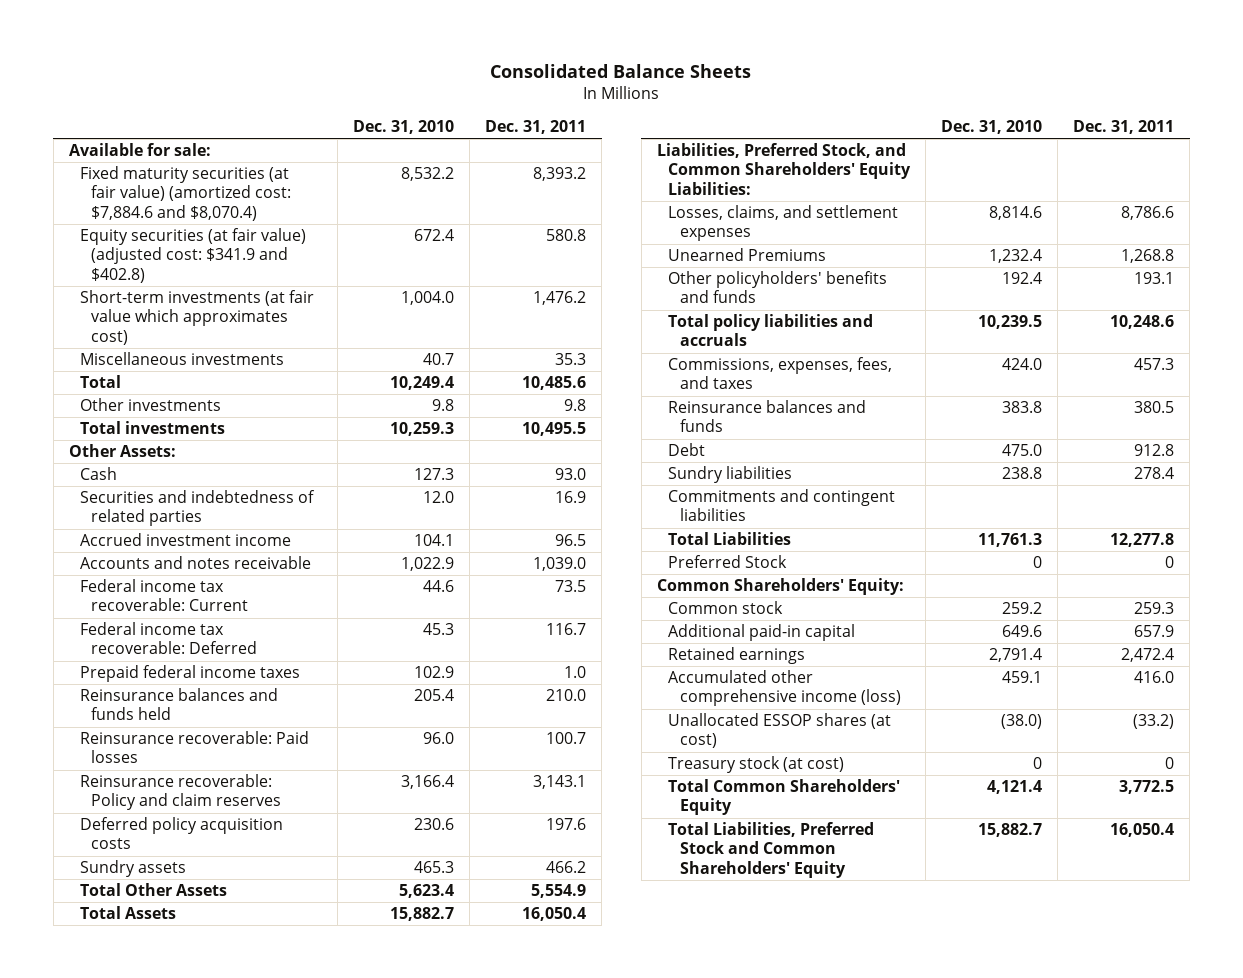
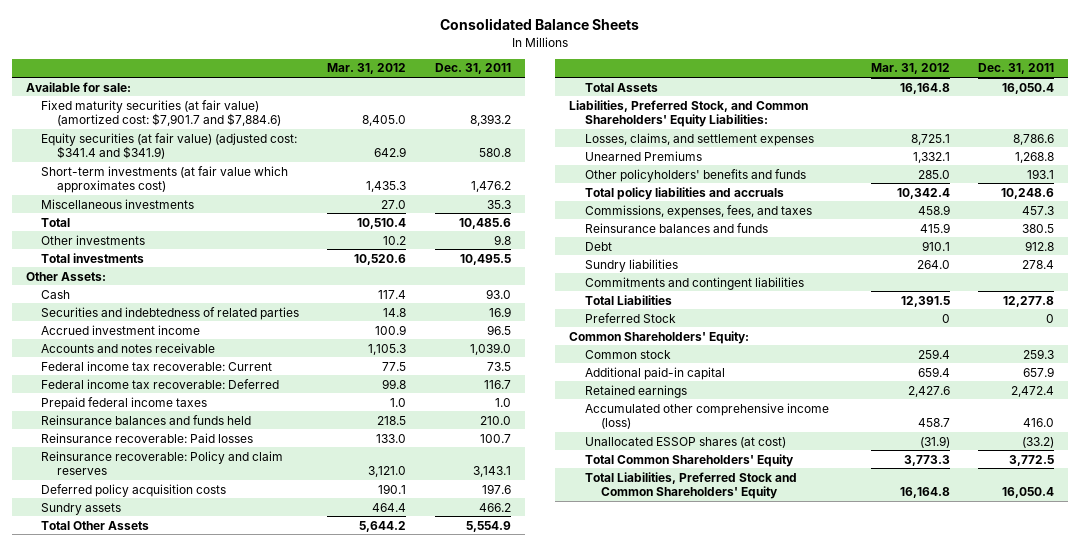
- | Dec. 31, 2010 | Dec. 31, 2011
+ | Mar. 31, 2012 | Dec. 31, 2011
- Fixed maturity securities (at fair value) (amortized cost: $7,884.6 and $8,070.4) | 8,532.2 | 8,393.2
- Equity securities (at fair value) (adjusted cost: $341.9 and $402.8) | 672.4 | 580.8
+ Fixed maturity securities (at fair value) (amortized cost: $7,901.7 and $7,884.6) | 8,405.0 | 8,393.2
+ Equity securities (at fair value) (adjusted cost: $341.4 and $341.9) | 642.9 | 580.8
- Treasury stock (at cost) | 0 | 0

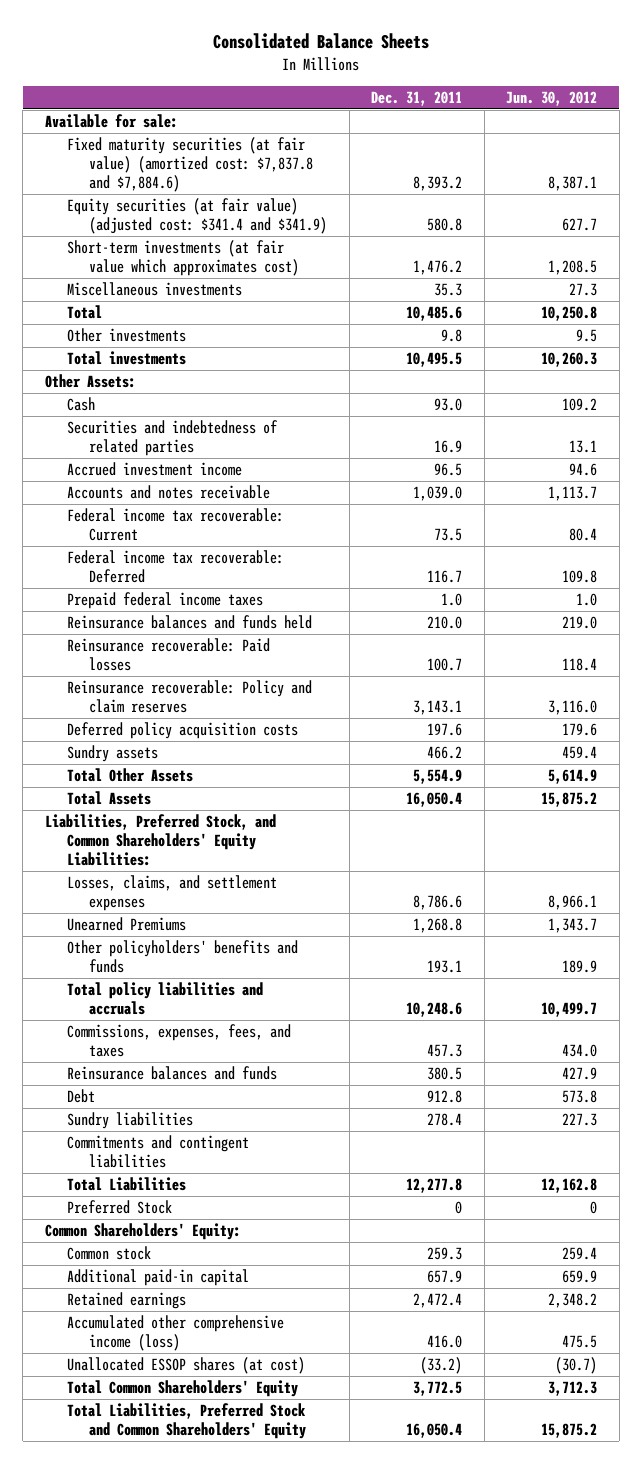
- | Mar. 31, 2012 | Dec. 31, 2011
+ | Dec. 31, 2011 | Jun. 30, 2012
- Fixed maturity securities (at fair value) (amortized cost: $7,901.7 and $7,884.6) | 8,405.0 | 8,393.2
+ Fixed maturity securities (at fair value) (amortized cost: $7,837.8 and $7,884.6) | 8,393.2 | 8,387.1

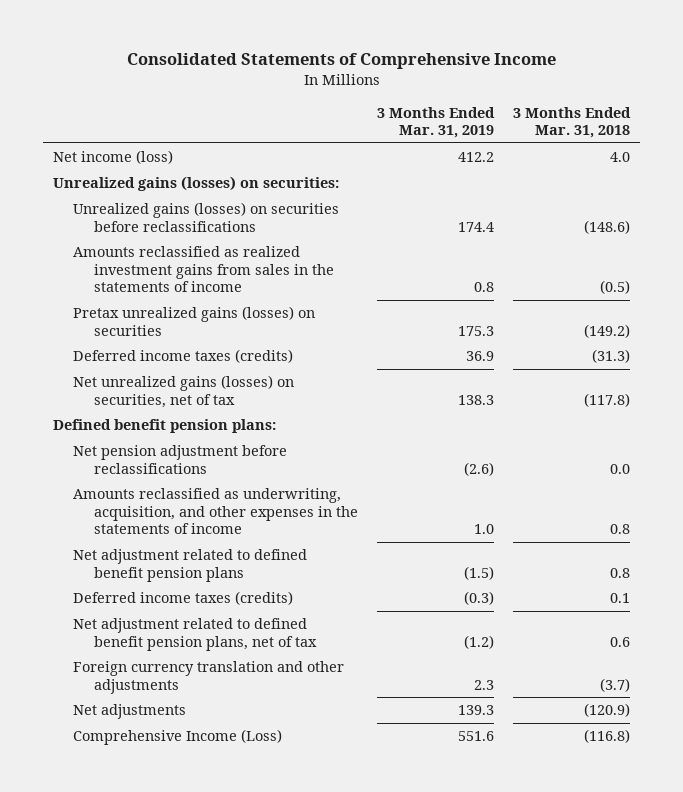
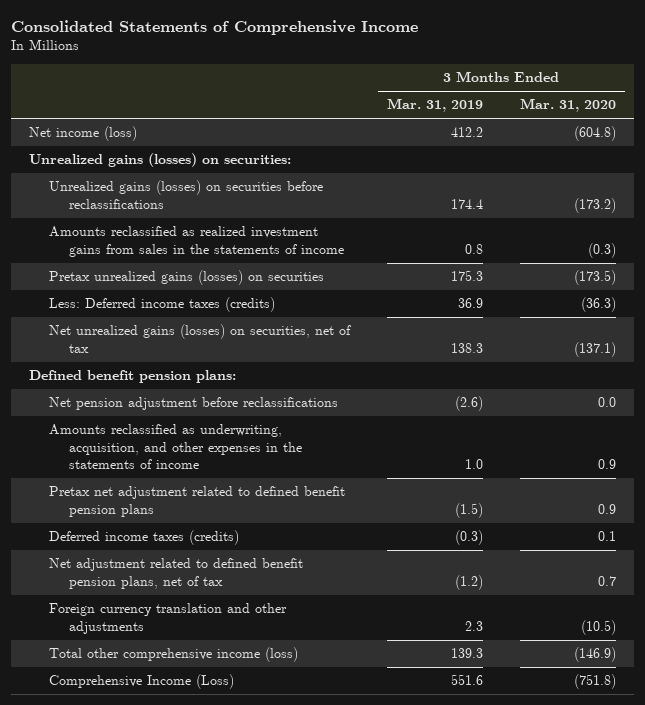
- | 3 Months Ended Mar. 31, 2019 | 3 Months Ended Mar. 31, 2018
+ | 3 Months Ended Mar. 31, 2019 | 3 Months Ended Mar. 31, 2020
- Deferred income taxes (credits) | 36.9 | (31.3)
+ Less: Deferred income taxes (credits) | 36.9 | (36.3)
- Net adjustment related to defined benefit pension plans | (1.5) | 0.8
+ Pretax net adjustment related to defined benefit pension plans | (1.5) | 0.9
- Net adjustments | 139.3 | (120.9)
+ Total other comprehensive income (loss) | 139.3 | (146.9)

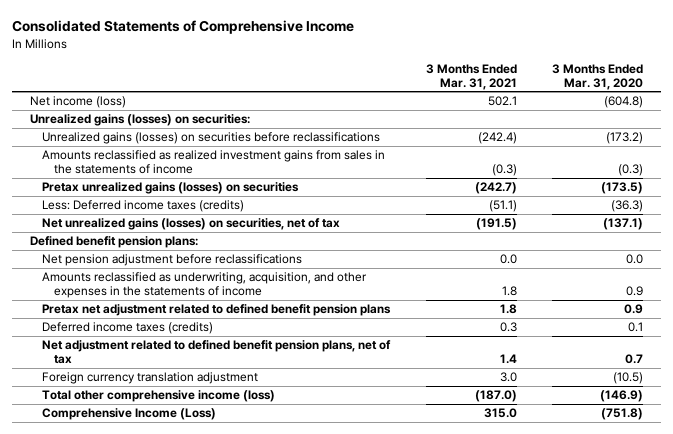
- | 3 Months Ended Mar. 31, 2019 | 3 Months Ended Mar. 31, 2020
+ | 3 Months Ended Mar. 31, 2021 | 3 Months Ended Mar. 31, 2020
- Foreign currency translation and other adjustments | 2.3 | (10.5)
+ Foreign currency translation adjustment | 3.0 | (10.5)

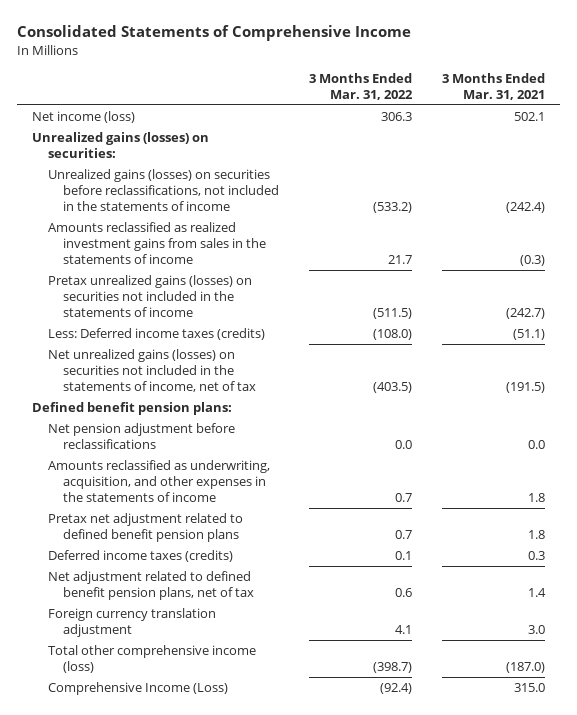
- | 3 Months Ended Mar. 31, 2021 | 3 Months Ended Mar. 31, 2020
+ | 3 Months Ended Mar. 31, 2022 | 3 Months Ended Mar. 31, 2021
- Unrealized gains (losses) on securities before reclassifications | (242.4) | (173.2)
+ Unrealized gains (losses) on securities before reclassifications, not included in the statements of income | (533.2) | (242.4)
- Pretax unrealized gains (losses) on securities | (242.7) | (173.5)
+ Pretax unrealized gains (losses) on securities not included in the statements of income | (511.5) | (242.7)
- Net unrealized gains (losses) on securities, net of tax | (191.5) | (137.1)
+ Net unrealized gains (losses) on securities not included in the statements of income, net of tax | (403.5) | (191.5)

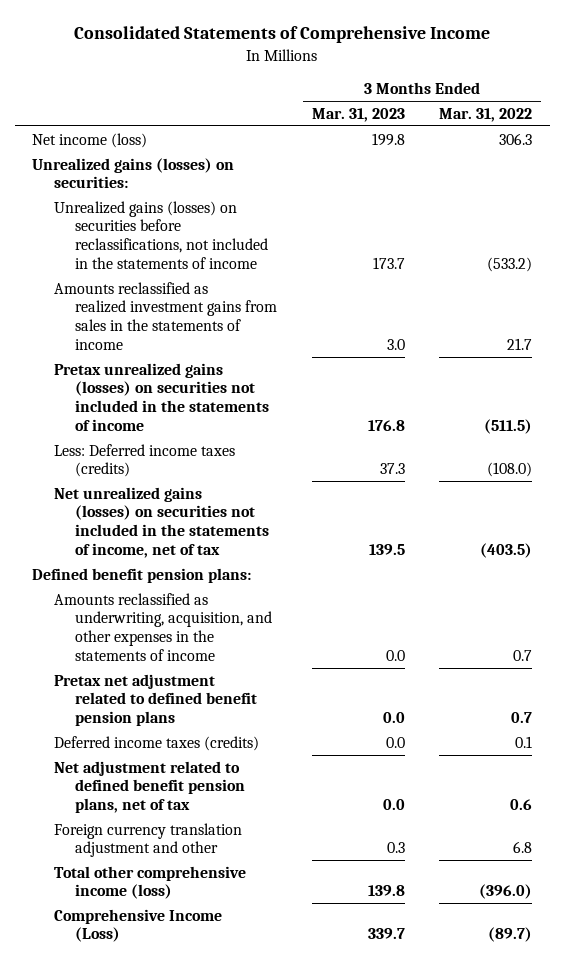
- | 3 Months Ended Mar. 31, 2022 | 3 Months Ended Mar. 31, 2021
+ | 3 Months Ended Mar. 31, 2023 | 3 Months Ended Mar. 31, 2022
- Net pension adjustment before reclassifications | 0.0 | 0.0
- Foreign currency translation adjustment | 4.1 | 3.0
- Total other comprehensive income (loss) | (398.7) | (187.0)
- Comprehensive Income (Loss) | (92.4) | 315.0
+ Foreign currency translation adjustment and other | 0.3 | 6.8
+ Total other comprehensive income (loss) | 139.8 | (396.0)
+ Comprehensive Income (Loss) | 339.7 | (89.7)

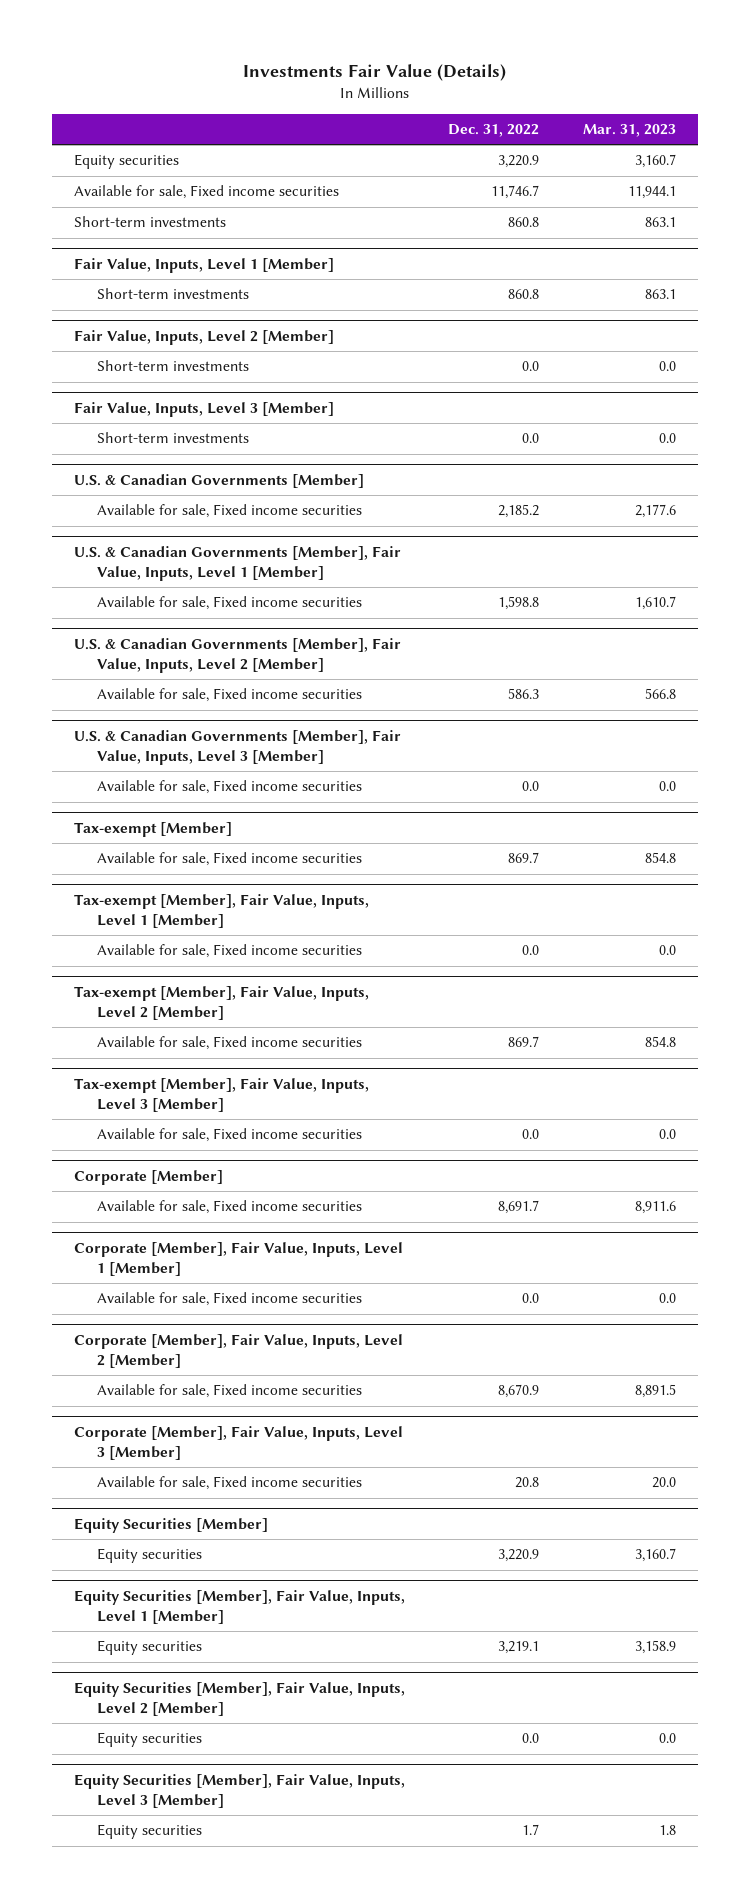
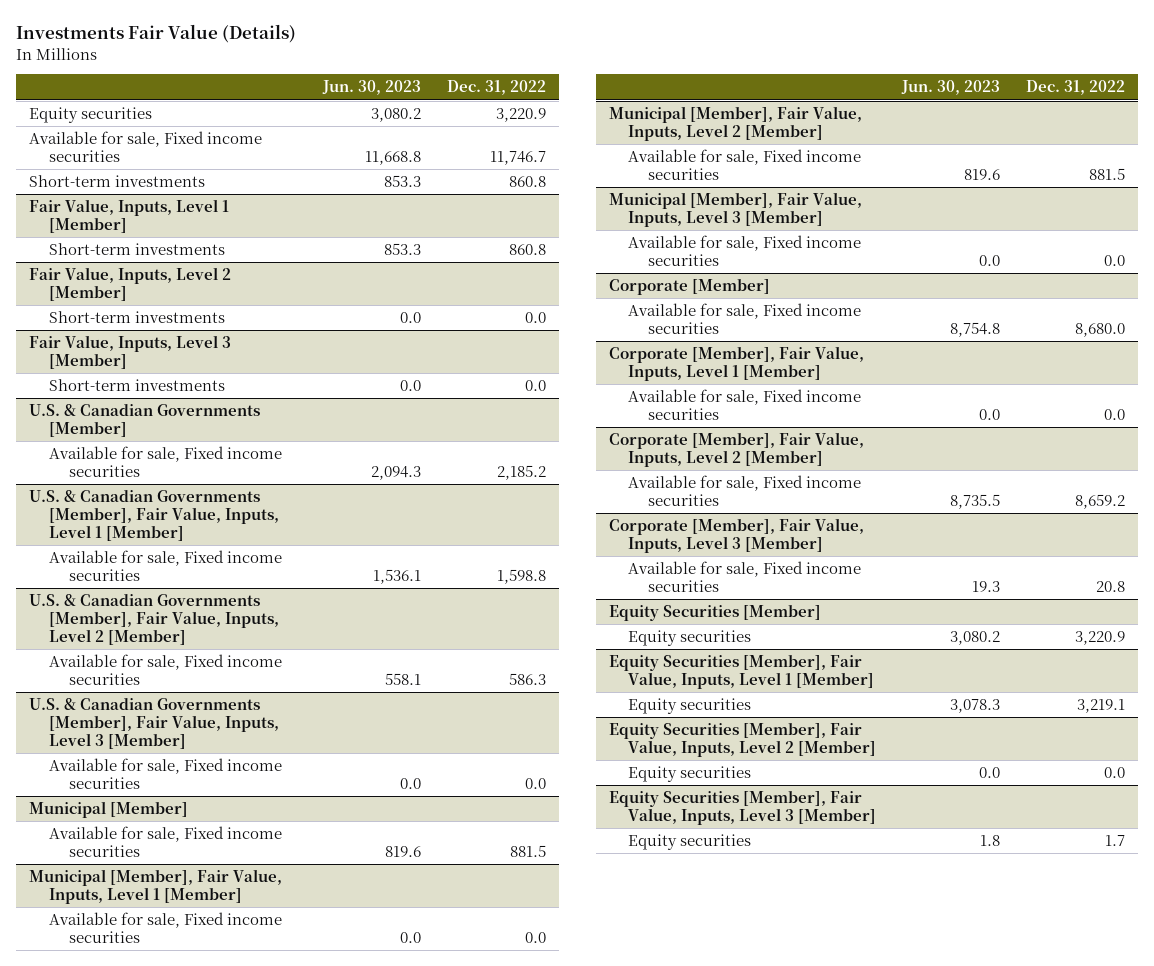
- | Dec. 31, 2022 | Mar. 31, 2023
+ | Jun. 30, 2023 | Dec. 31, 2022
- Tax-exempt [Member]
- Available for sale, Fixed income securities | 869.7 | 854.8
- Tax-exempt [Member], Fair Value, Inputs, Level 1 [Member]
+ Municipal [Member]
+ Available for sale, Fixed income securities | 819.6 | 881.5
+ Municipal [Member], Fair Value, Inputs, Level 1 [Member]
- Tax-exempt [Member], Fair Value, Inputs, Level 2 [Member]
- Available for sale, Fixed income securities | 869.7 | 854.8
- Tax-exempt [Member], Fair Value, Inputs, Level 3 [Member]
+ Municipal [Member], Fair Value, Inputs, Level 2 [Member]
+ Available for sale, Fixed income securities | 819.6 | 881.5
+ Municipal [Member], Fair Value, Inputs, Level 3 [Member]
@ Corporate [Member]
- Available for sale, Fixed income securities | 8,691.7 | 8,911.6
+ Available for sale, Fixed income securities | 8,754.8 | 8,680.0
@ Corporate [Member], Fair Value, Inputs, Level 2 [Member]
- Available for sale, Fixed income securities | 8,670.9 | 8,891.5
+ Available for sale, Fixed income securities | 8,735.5 | 8,659.2

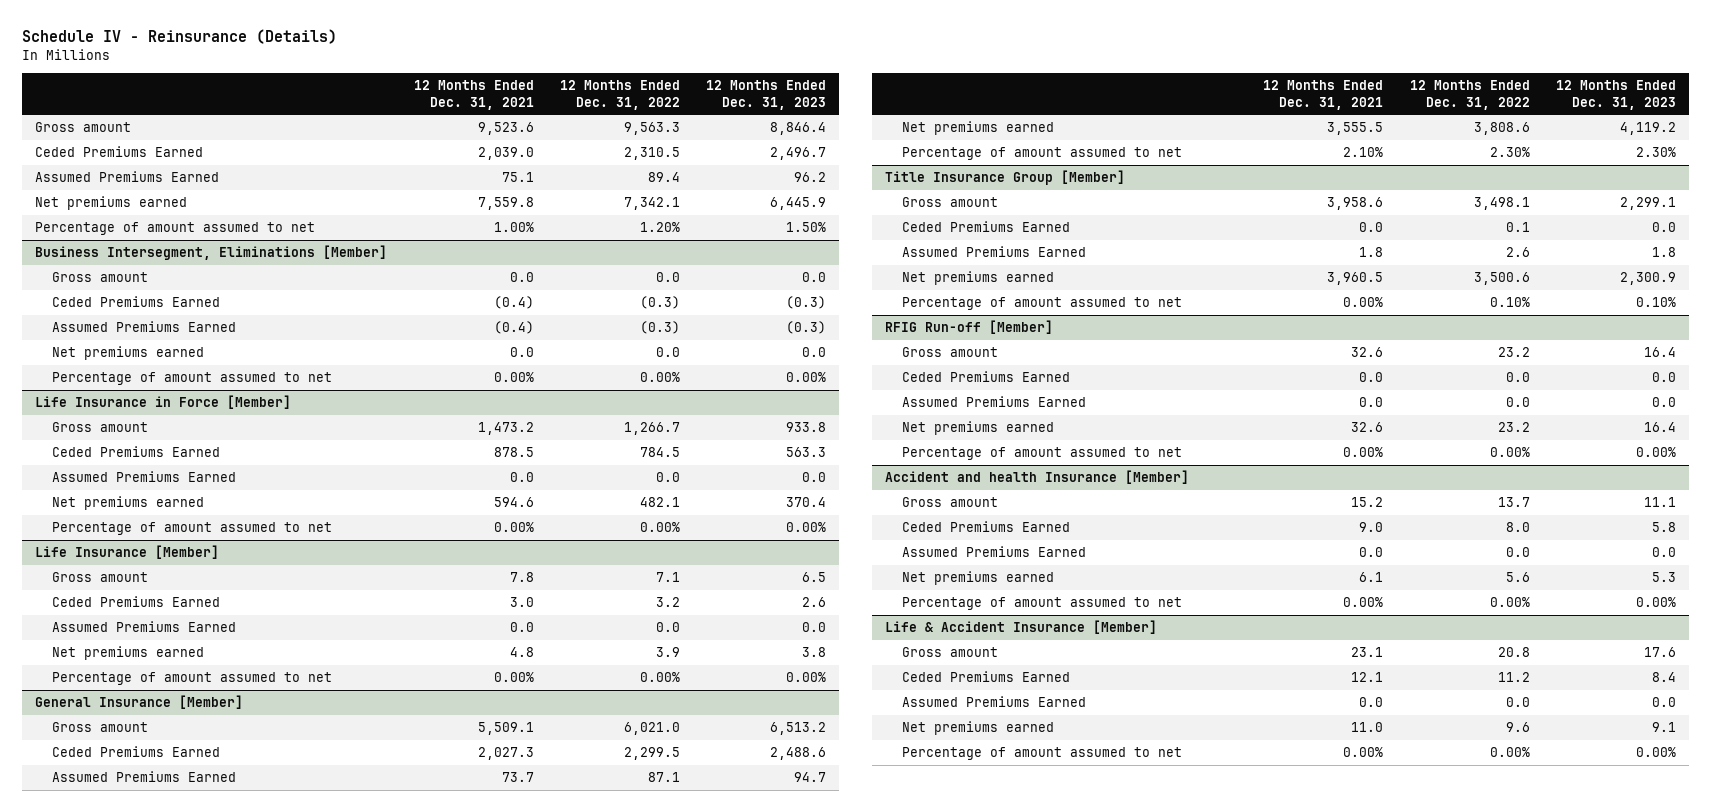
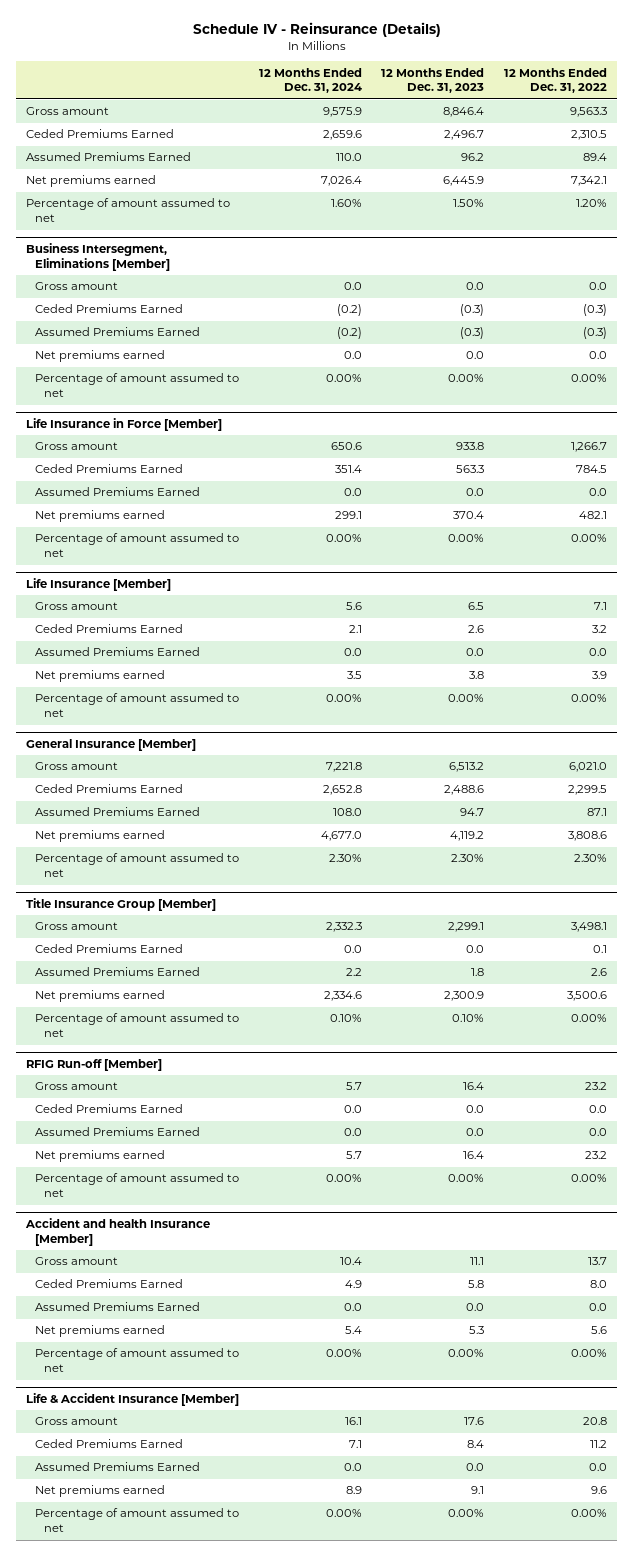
- | 12 Months Ended Dec. 31, 2021 | 12 Months Ended Dec. 31, 2022 | 12 Months Ended Dec. 31, 2023
+ | 12 Months Ended Dec. 31, 2024 | 12 Months Ended Dec. 31, 2023 | 12 Months Ended Dec. 31, 2022
@ Title Insurance Group [Member]
- Percentage of amount assumed to net | 0.00% | 0.10% | 0.10%
+ Percentage of amount assumed to net | 0.10% | 0.10% | 0.00%

